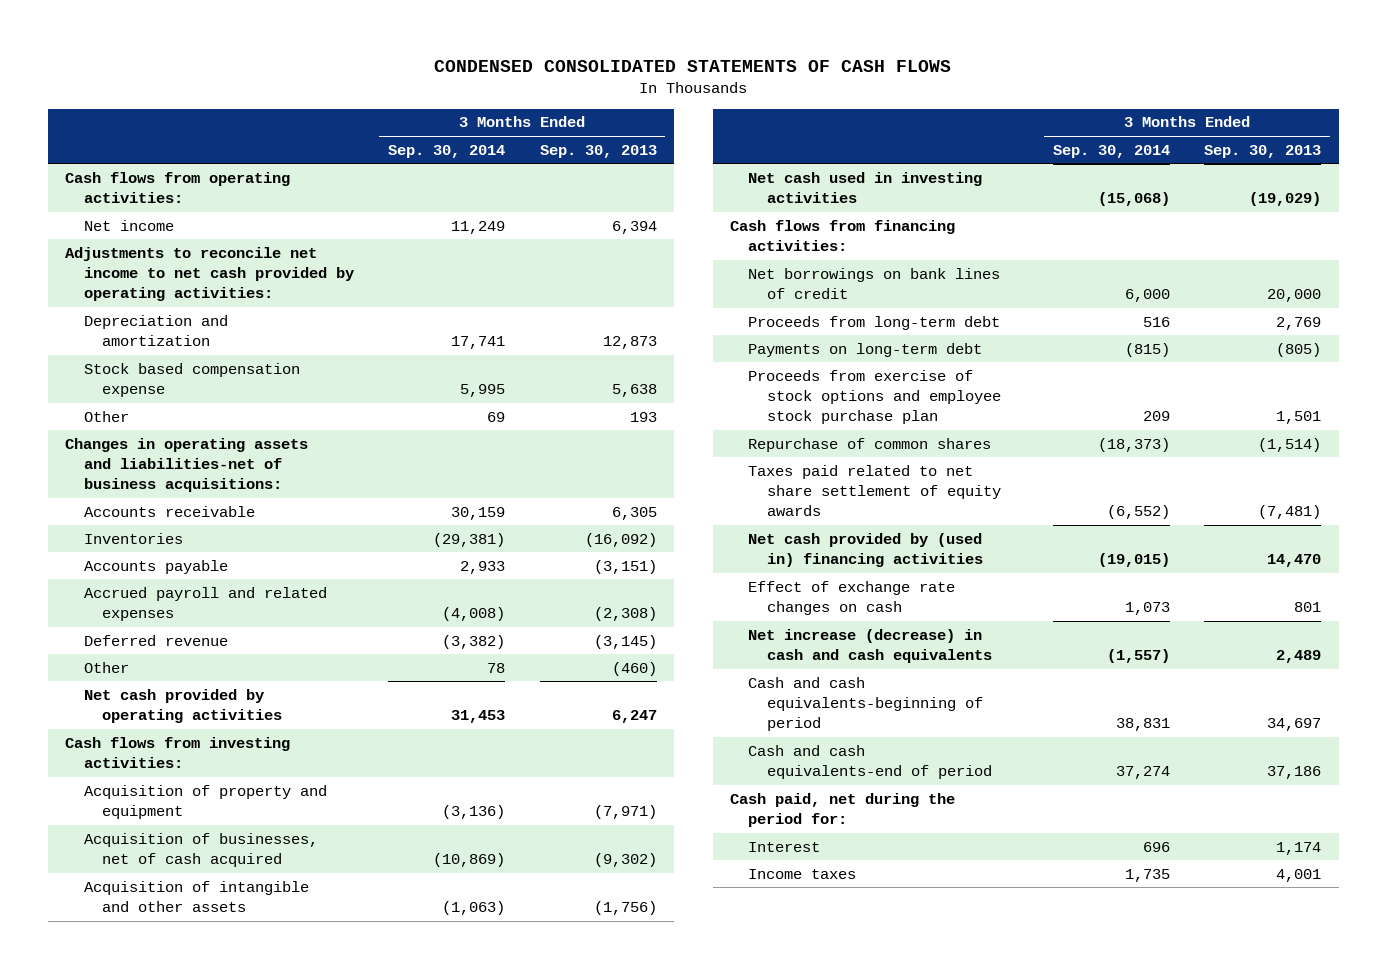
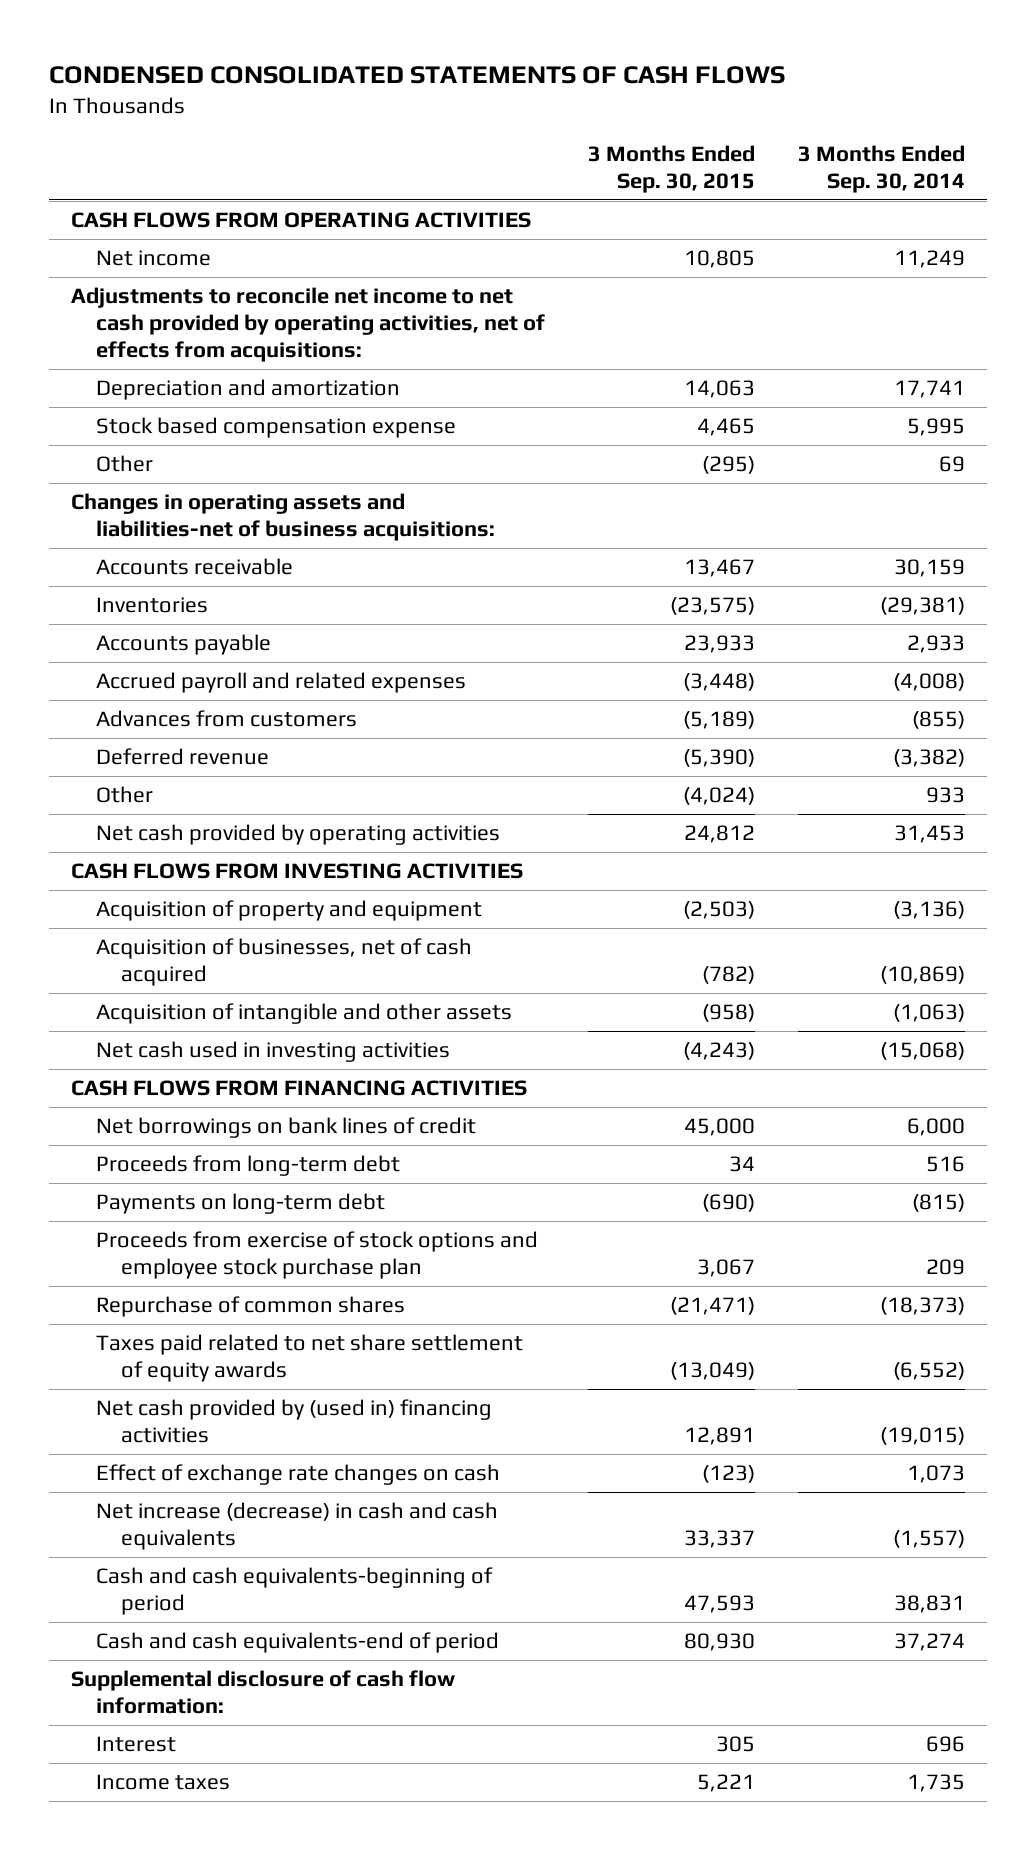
- | 3 Months Ended Sep. 30, 2014 | 3 Months Ended Sep. 30, 2013
+ | 3 Months Ended Sep. 30, 2015 | 3 Months Ended Sep. 30, 2014
- Cash flows from operating activities:
+ CASH FLOWS FROM OPERATING ACTIVITIES
- Adjustments to reconcile net income to net cash provided by operating activities:
+ Adjustments to reconcile net income to net cash provided by operating activities, net of effects from acquisitions:
+ Advances from customers | (5,189) | (855)
- Other | 78 | (460)
+ Other | (4,024) | 933
- Cash flows from investing activities:
+ CASH FLOWS FROM INVESTING ACTIVITIES
- Cash flows from financing activities:
+ CASH FLOWS FROM FINANCING ACTIVITIES
- Cash paid, net during the period for:
+ Supplemental disclosure of cash flow information:

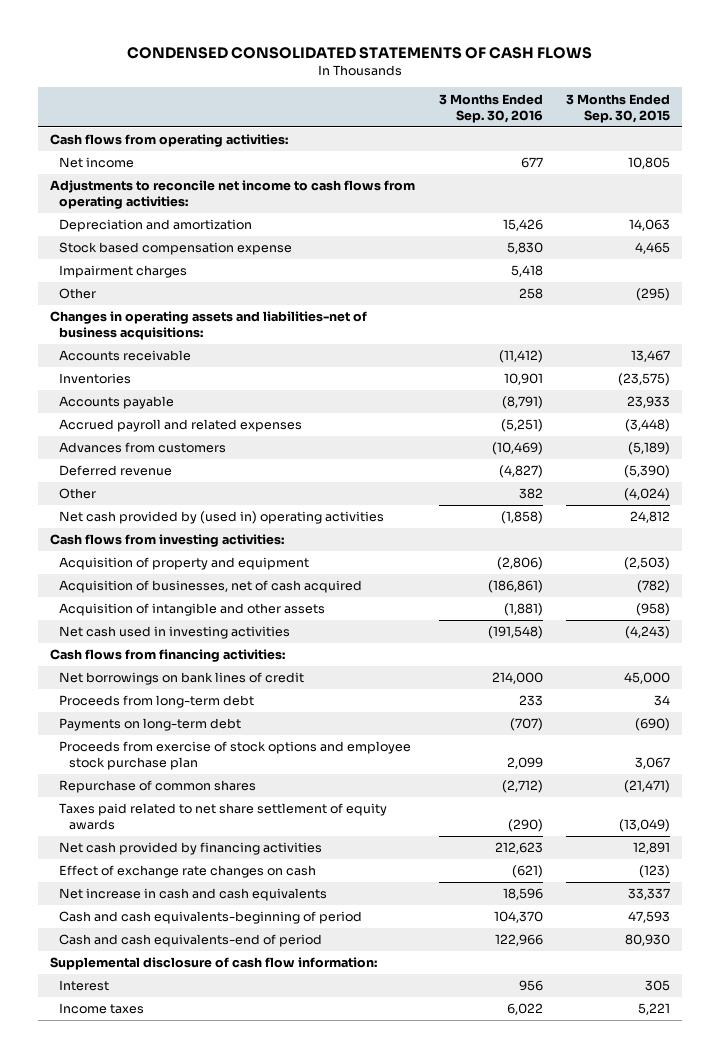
- | 3 Months Ended Sep. 30, 2015 | 3 Months Ended Sep. 30, 2014
+ | 3 Months Ended Sep. 30, 2016 | 3 Months Ended Sep. 30, 2015
- CASH FLOWS FROM OPERATING ACTIVITIES
+ Cash flows from operating activities:
- Adjustments to reconcile net income to net cash provided by operating activities, net of effects from acquisitions:
+ Adjustments to reconcile net income to cash flows from operating activities:
+ Impairment charges | 5,418 |
- Net cash provided by operating activities | 24,812 | 31,453
- CASH FLOWS FROM INVESTING ACTIVITIES
+ Net cash provided by (used in) operating activities | (1,858) | 24,812
+ Cash flows from investing activities:
- CASH FLOWS FROM FINANCING ACTIVITIES
+ Cash flows from financing activities:
- Net cash provided by (used in) financing activities | 12,891 | (19,015)
+ Net cash provided by financing activities | 212,623 | 12,891
- Net increase (decrease) in cash and cash equivalents | 33,337 | (1,557)
+ Net increase in cash and cash equivalents | 18,596 | 33,337

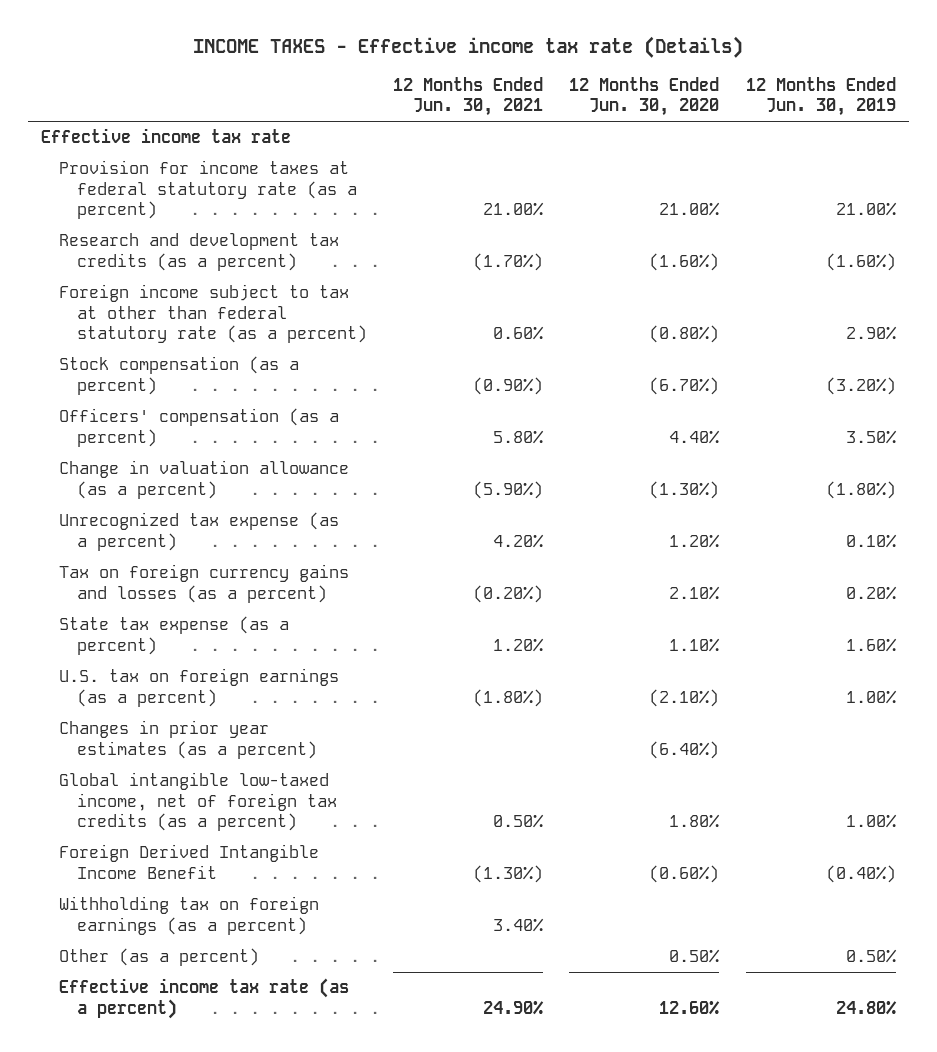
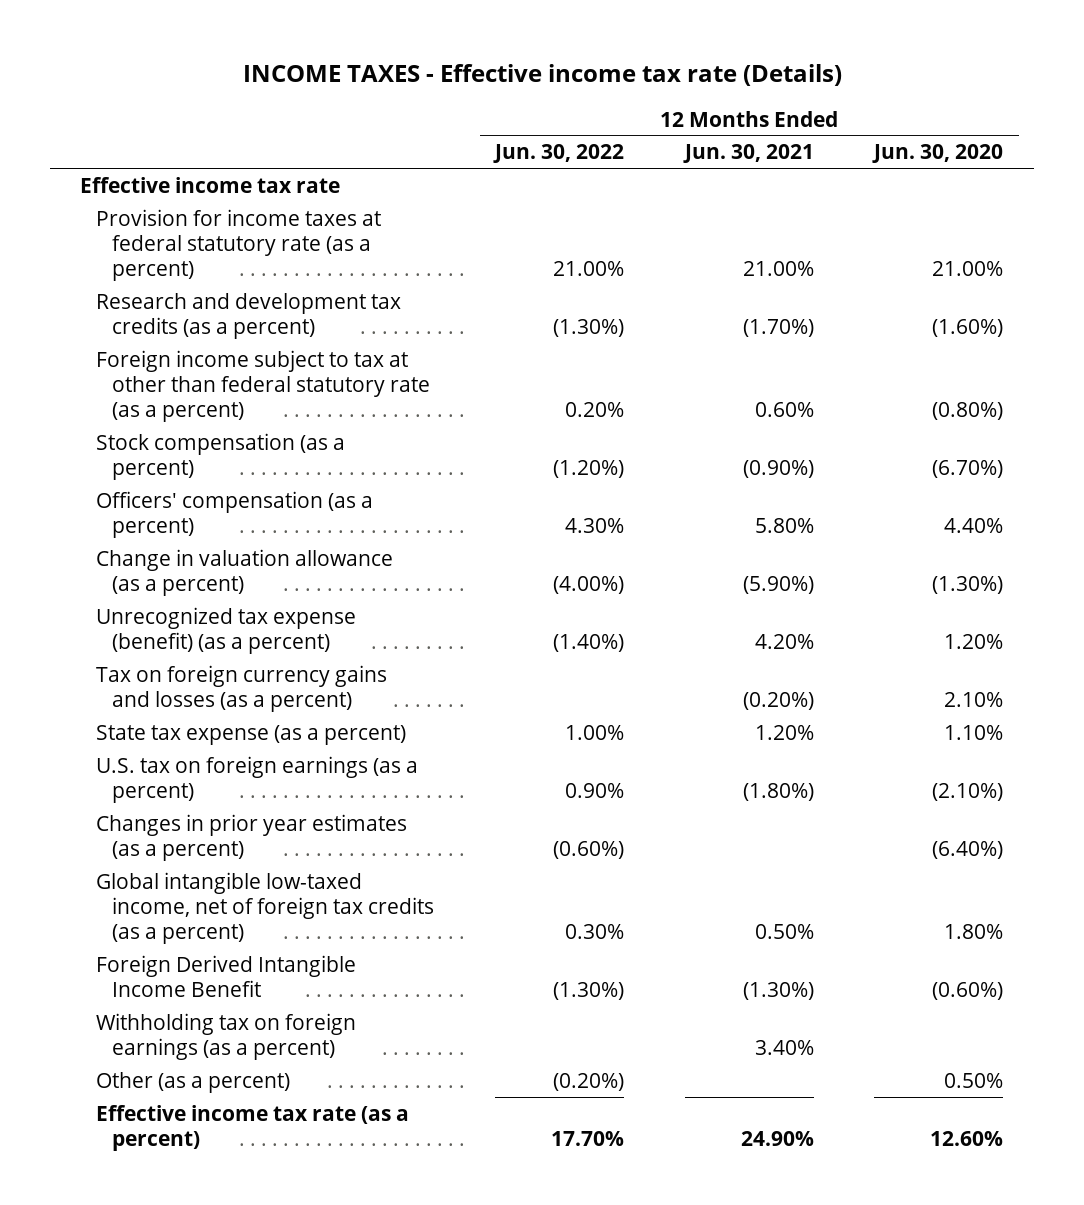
- | 12 Months Ended Jun. 30, 2021 | 12 Months Ended Jun. 30, 2020 | 12 Months Ended Jun. 30, 2019
+ | 12 Months Ended Jun. 30, 2022 | 12 Months Ended Jun. 30, 2021 | 12 Months Ended Jun. 30, 2020
- Unrecognized tax expense (as a percent) | 4.20% | 1.20% | 0.10%
+ Unrecognized tax expense (benefit) (as a percent) | (1.40%) | 4.20% | 1.20%

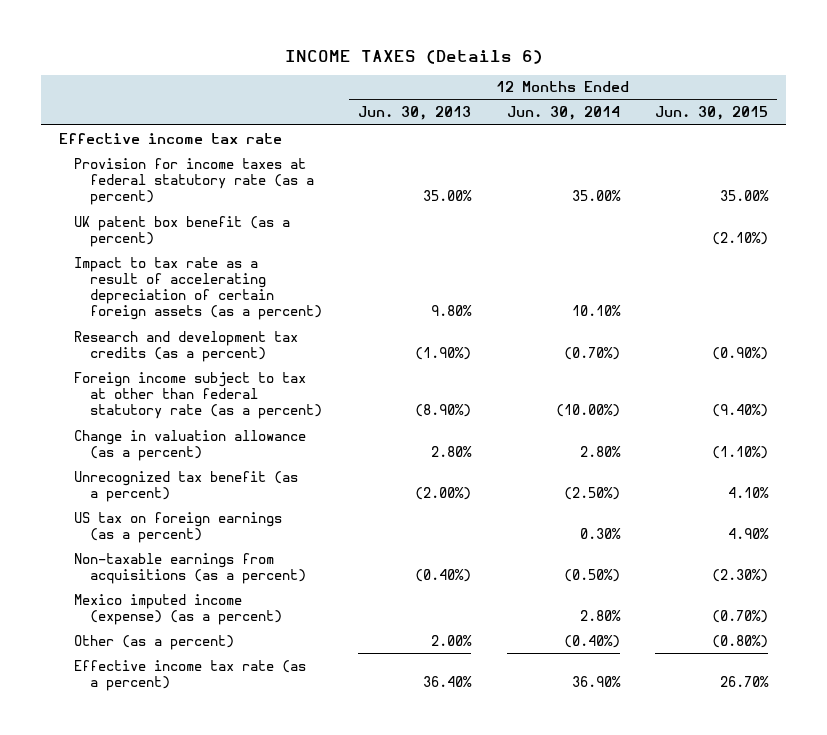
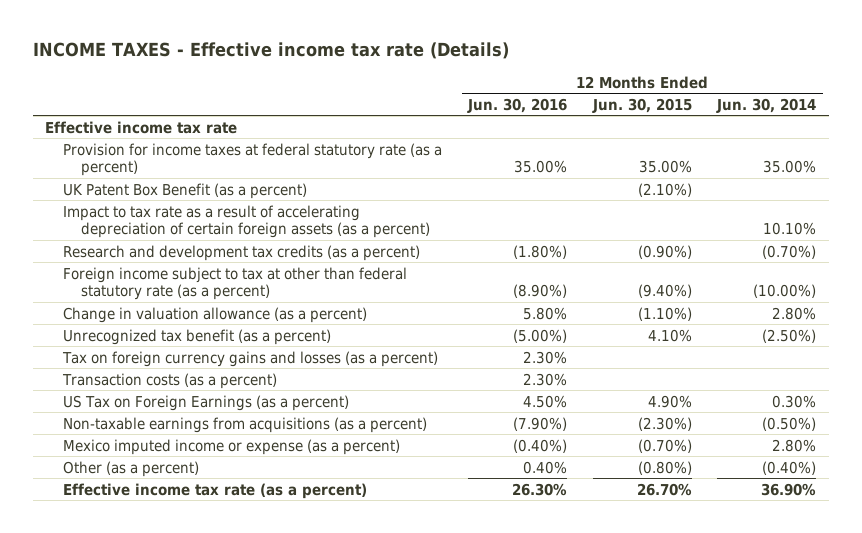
- INCOME TAXES (Details 6)
+ INCOME TAXES - Effective income tax rate (Details)
- | 12 Months Ended Jun. 30, 2013 | 12 Months Ended Jun. 30, 2014 | 12 Months Ended Jun. 30, 2015
+ | 12 Months Ended Jun. 30, 2016 | 12 Months Ended Jun. 30, 2015 | 12 Months Ended Jun. 30, 2014
- UK patent box benefit (as a percent) | | | (2.10%)
+ UK Patent Box Benefit (as a percent) | | (2.10%) |
- US tax on foreign earnings (as a percent) | | 0.30% | 4.90%
+ Tax on foreign currency gains and losses (as a percent) | 2.30% | |
+ Transaction costs (as a percent) | 2.30% | |
+ US Tax on Foreign Earnings (as a percent) | 4.50% | 4.90% | 0.30%
- Mexico imputed income (expense) (as a percent) | | 2.80% | (0.70%)
+ Mexico imputed income or expense (as a percent) | (0.40%) | (0.70%) | 2.80%

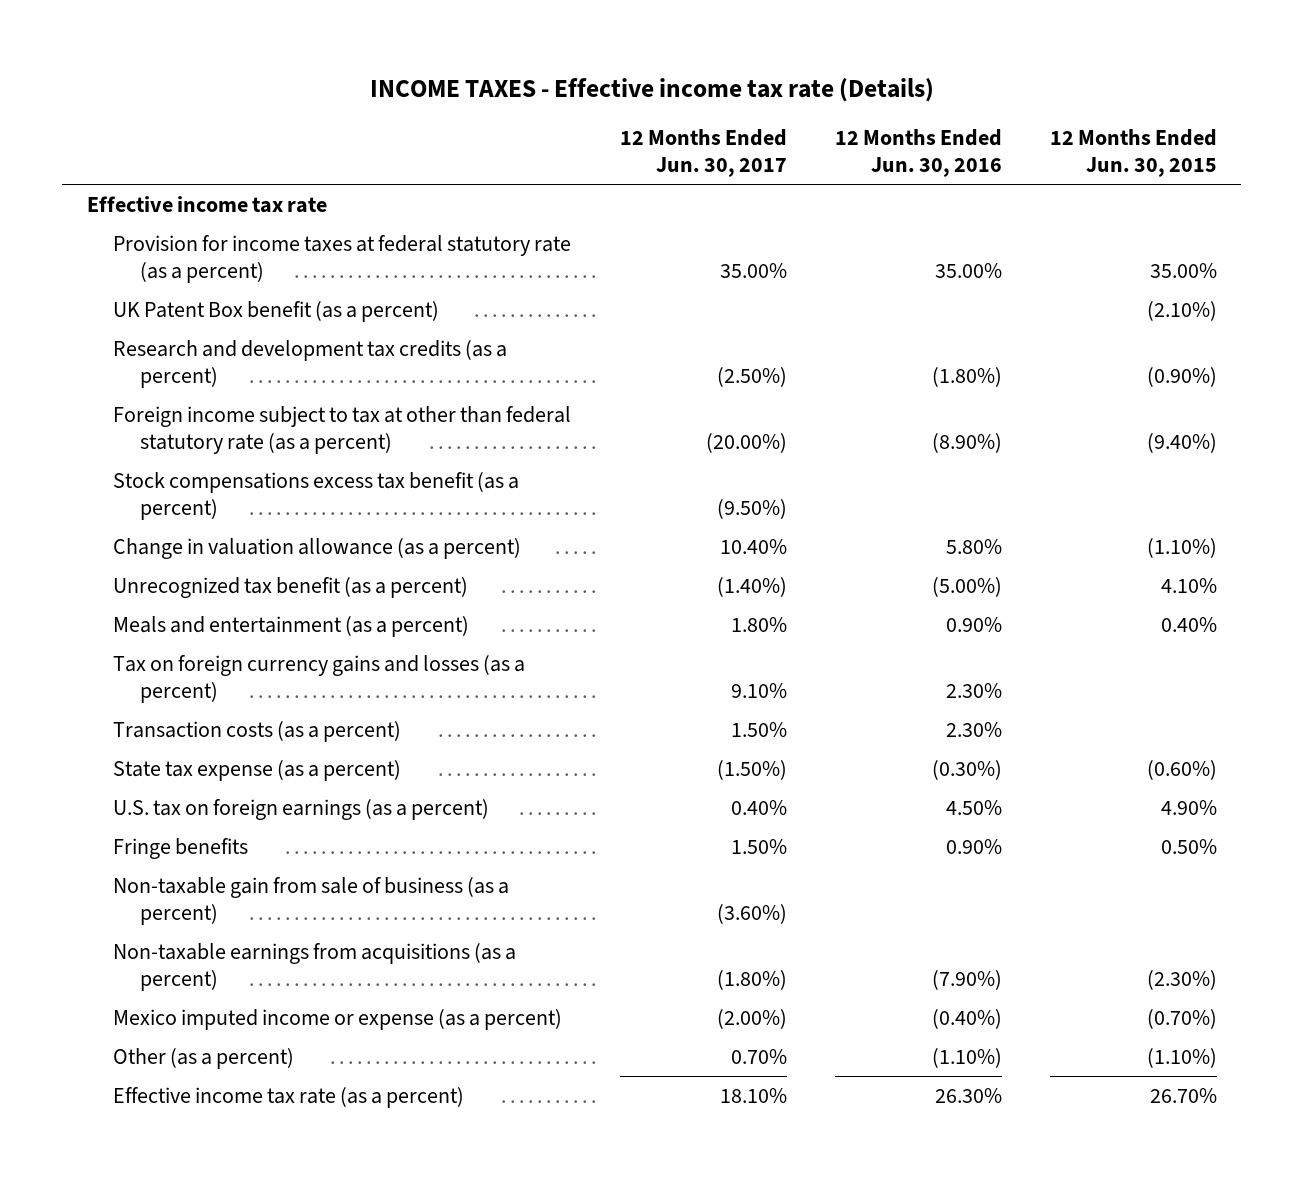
- | 12 Months Ended Jun. 30, 2016 | 12 Months Ended Jun. 30, 2015 | 12 Months Ended Jun. 30, 2014
+ | 12 Months Ended Jun. 30, 2017 | 12 Months Ended Jun. 30, 2016 | 12 Months Ended Jun. 30, 2015
- UK Patent Box Benefit (as a percent) | | (2.10%) |
- Impact to tax rate as a result of accelerating depreciation of certain foreign assets (as a percent) | | | 10.10%
+ UK Patent Box benefit (as a percent) | | | (2.10%)
+ Stock compensations excess tax benefit (as a percent) | (9.50%) | |
+ Meals and entertainment (as a percent) | 1.80% | 0.90% | 0.40%
- US Tax on Foreign Earnings (as a percent) | 4.50% | 4.90% | 0.30%
+ State tax expense (as a percent) | (1.50%) | (0.30%) | (0.60%)
+ U.S. tax on foreign earnings (as a percent) | 0.40% | 4.50% | 4.90%
+ Fringe benefits | 1.50% | 0.90% | 0.50%
+ Non-taxable gain from sale of business (as a percent) | (3.60%) | |
- Other (as a percent) | 0.40% | (0.80%) | (0.40%)
+ Other (as a percent) | 0.70% | (1.10%) | (1.10%)

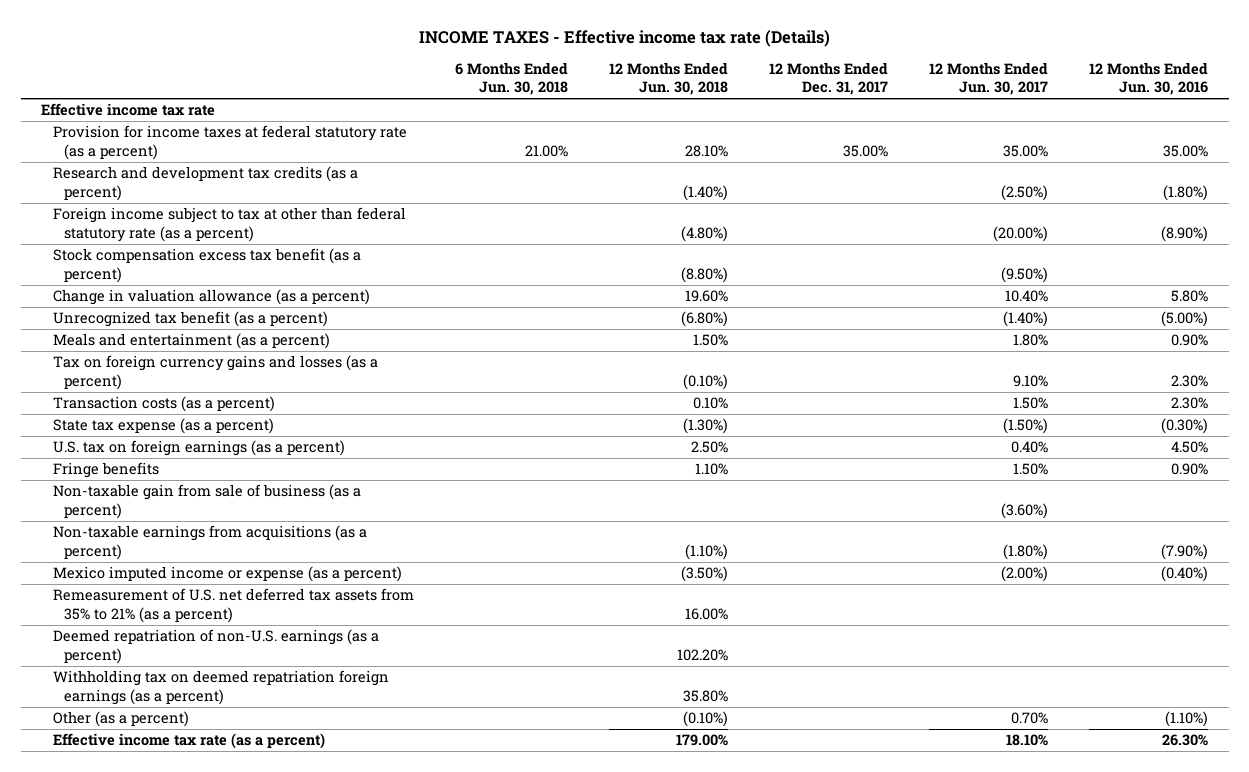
- | 12 Months Ended Jun. 30, 2017 | 12 Months Ended Jun. 30, 2016 | 12 Months Ended Jun. 30, 2015
+ | 6 Months Ended Jun. 30, 2018 | 12 Months Ended Jun. 30, 2018 | 12 Months Ended Dec. 31, 2017 | 12 Months Ended Jun. 30, 2017 | 12 Months Ended Jun. 30, 2016
- UK Patent Box benefit (as a percent) | | | (2.10%)
- Stock compensations excess tax benefit (as a percent) | (9.50%) | |
+ Stock compensation excess tax benefit (as a percent) | | (8.80%) | | (9.50%) |
+ Remeasurement of U.S. net deferred tax assets from 35% to 21% (as a percent) | | 16.00% | | |
+ Deemed repatriation of non-U.S. earnings (as a percent) | | 102.20% | | |
+ Withholding tax on deemed repatriation foreign earnings (as a percent) | | 35.80% | | |

